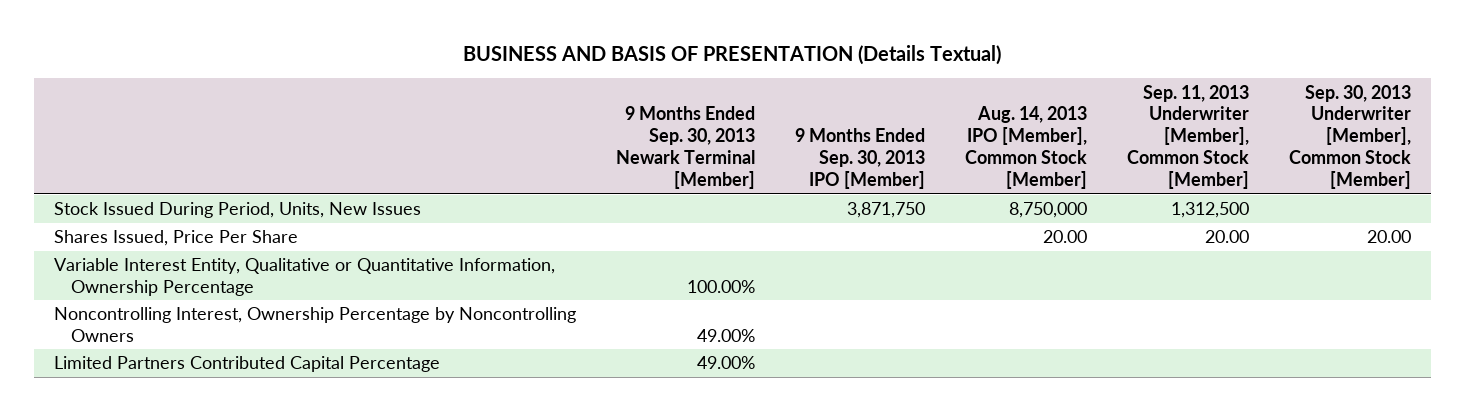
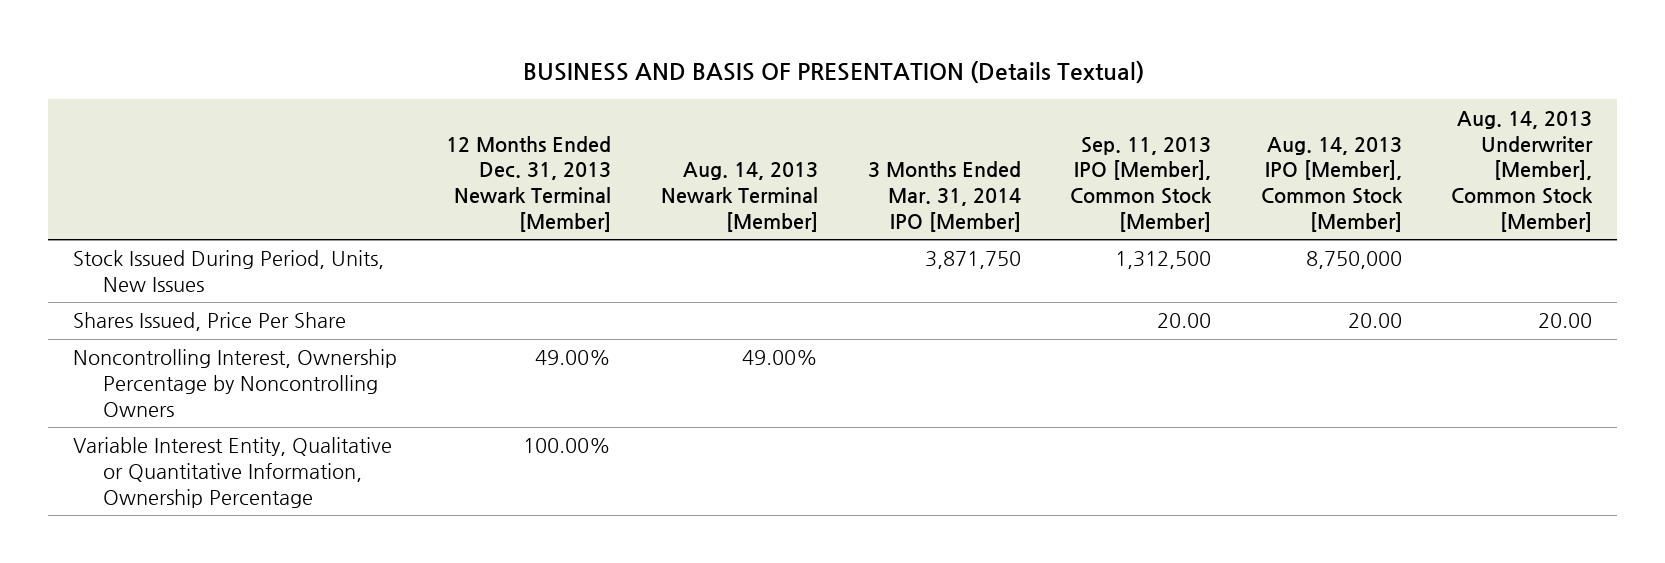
- | 9 Months Ended Sep. 30, 2013 Newark Terminal [Member] | 9 Months Ended Sep. 30, 2013 IPO [Member] | Aug. 14, 2013 IPO [Member], Common Stock [Member] | Sep. 11, 2013 Underwriter [Member], Common Stock [Member] | Sep. 30, 2013 Underwriter [Member], Common Stock [Member]
+ | 12 Months Ended Dec. 31, 2013 Newark Terminal [Member] | Aug. 14, 2013 Newark Terminal [Member] | 3 Months Ended Mar. 31, 2014 IPO [Member] | Sep. 11, 2013 IPO [Member], Common Stock [Member] | Aug. 14, 2013 IPO [Member], Common Stock [Member] | Aug. 14, 2013 Underwriter [Member], Common Stock [Member]
- Limited Partners Contributed Capital Percentage | 49.00% | | | |
moved down: Variable Interest Entity, Qualitative or Quantitative Information, Ownership Percentage | 100.00% | | | | |

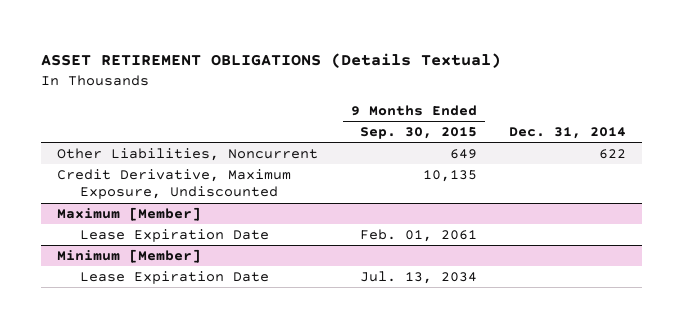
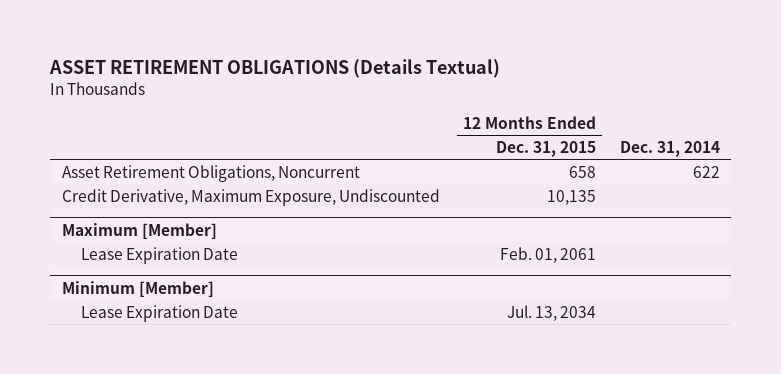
- | 9 Months Ended Sep. 30, 2015 | Dec. 31, 2014
+ | 12 Months Ended Dec. 31, 2015 | Dec. 31, 2014
- Other Liabilities, Noncurrent | 649 | 622
+ Asset Retirement Obligations, Noncurrent | 658 | 622

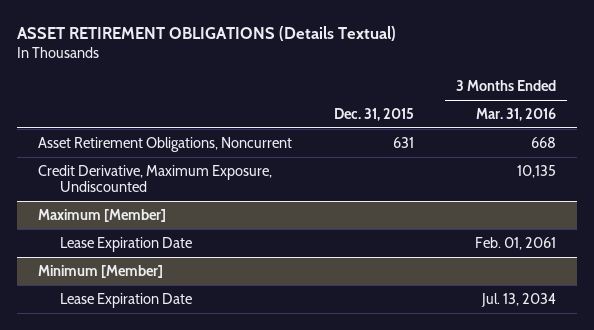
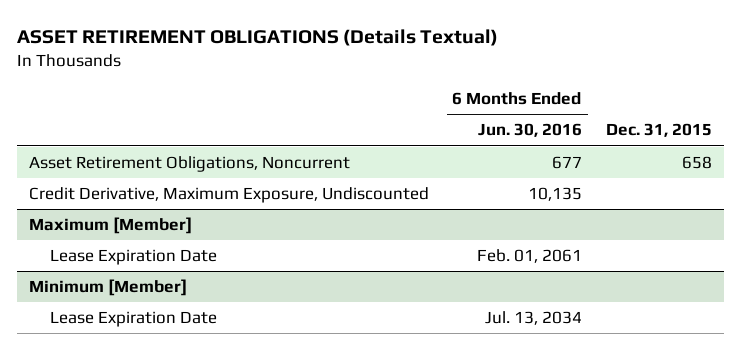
- | Dec. 31, 2015 | 3 Months Ended Mar. 31, 2016
+ | 6 Months Ended Jun. 30, 2016 | Dec. 31, 2015
- Asset Retirement Obligations, Noncurrent | 631 | 668
+ Asset Retirement Obligations, Noncurrent | 677 | 658

